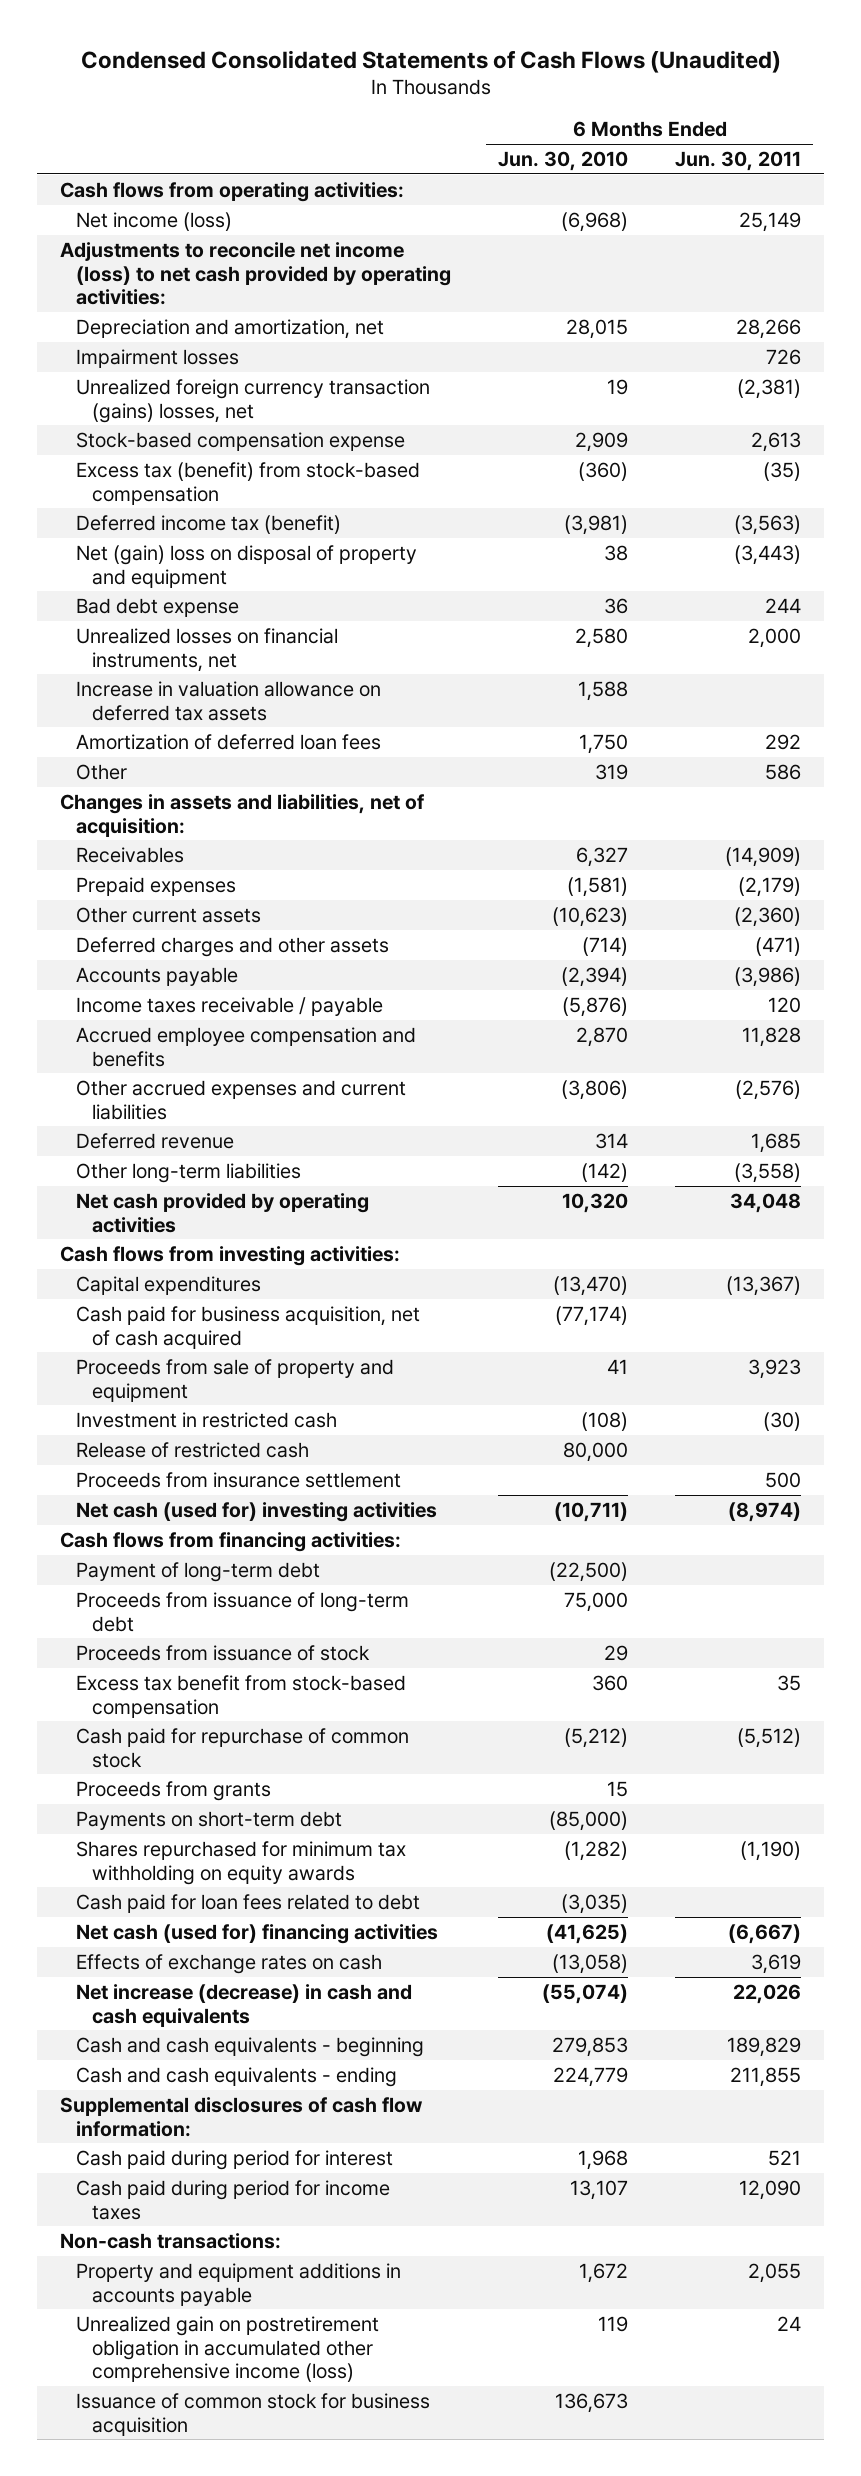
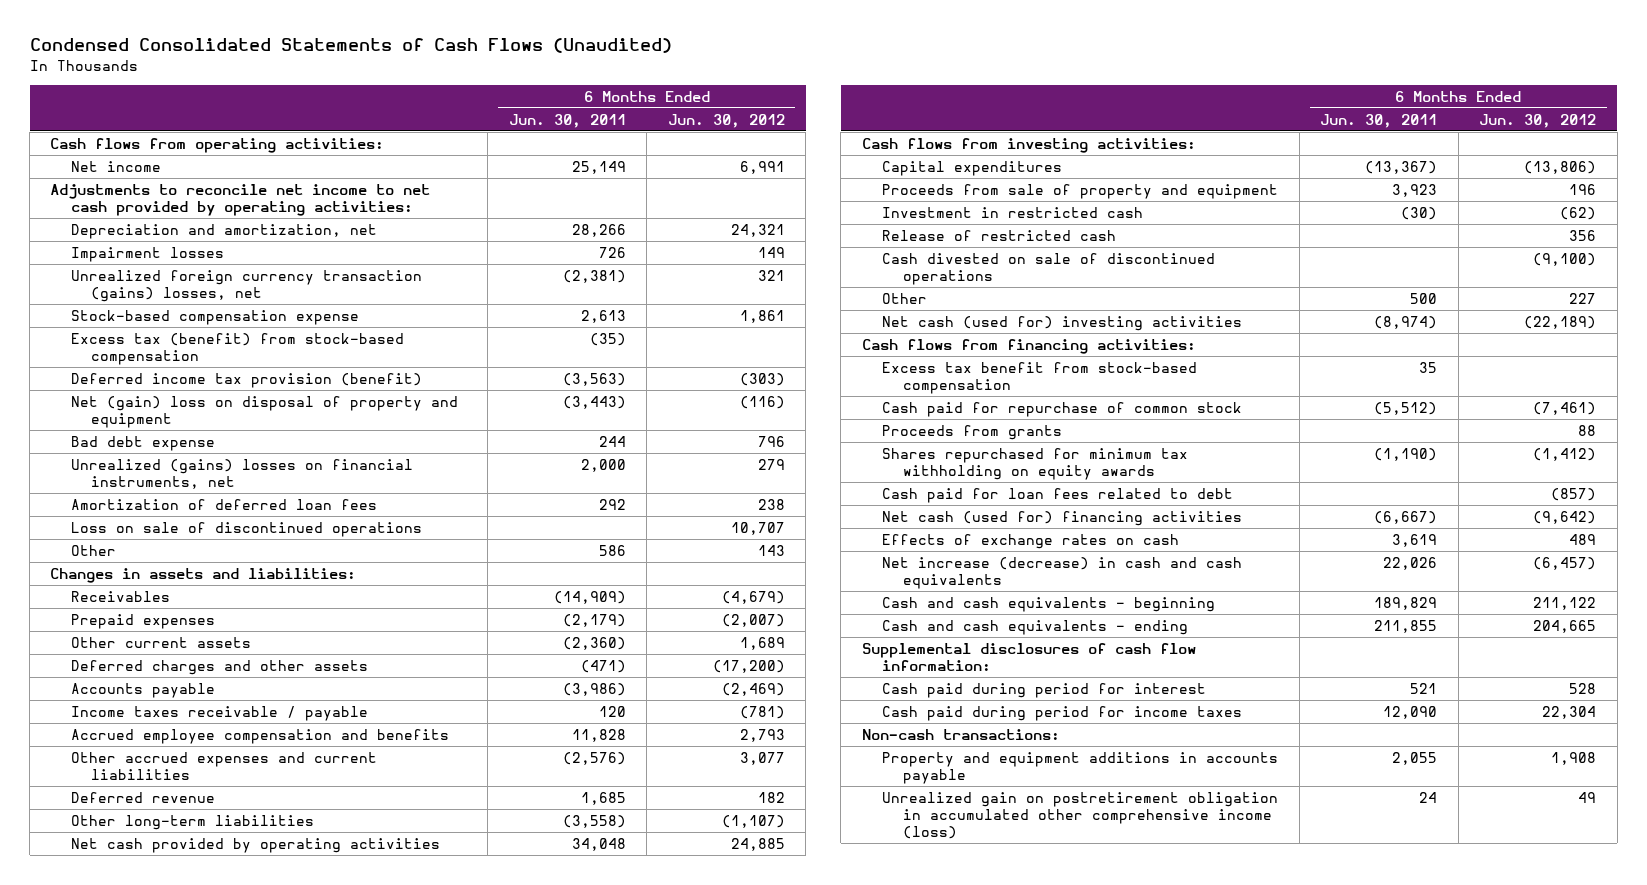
- | 6 Months Ended Jun. 30, 2010 | 6 Months Ended Jun. 30, 2011
+ | 6 Months Ended Jun. 30, 2011 | 6 Months Ended Jun. 30, 2012
- Net income (loss) | (6,968) | 25,149
- Adjustments to reconcile net income (loss) to net cash provided by operating activities:
+ Net income | 25,149 | 6,991
+ Adjustments to reconcile net income to net cash provided by operating activities:
- Deferred income tax (benefit) | (3,981) | (3,563)
+ Deferred income tax provision (benefit) | (3,563) | (303)
- Unrealized losses on financial instruments, net | 2,580 | 2,000
- Increase in valuation allowance on deferred tax assets | 1,588 |
+ Unrealized (gains) losses on financial instruments, net | 2,000 | 279
+ Loss on sale of discontinued operations | | 10,707
- Changes in assets and liabilities, net of acquisition:
+ Changes in assets and liabilities:
- Cash paid for business acquisition, net of cash acquired | (77,174) |
- Proceeds from insurance settlement | | 500
+ Cash divested on sale of discontinued operations | | (9,100)
+ Other | 500 | 227
- Payment of long-term debt | (22,500) |
- Proceeds from issuance of long-term debt | 75,000 |
- Proceeds from issuance of stock | 29 |
- Payments on short-term debt | (85,000) |
- Issuance of common stock for business acquisition | 136,673 |

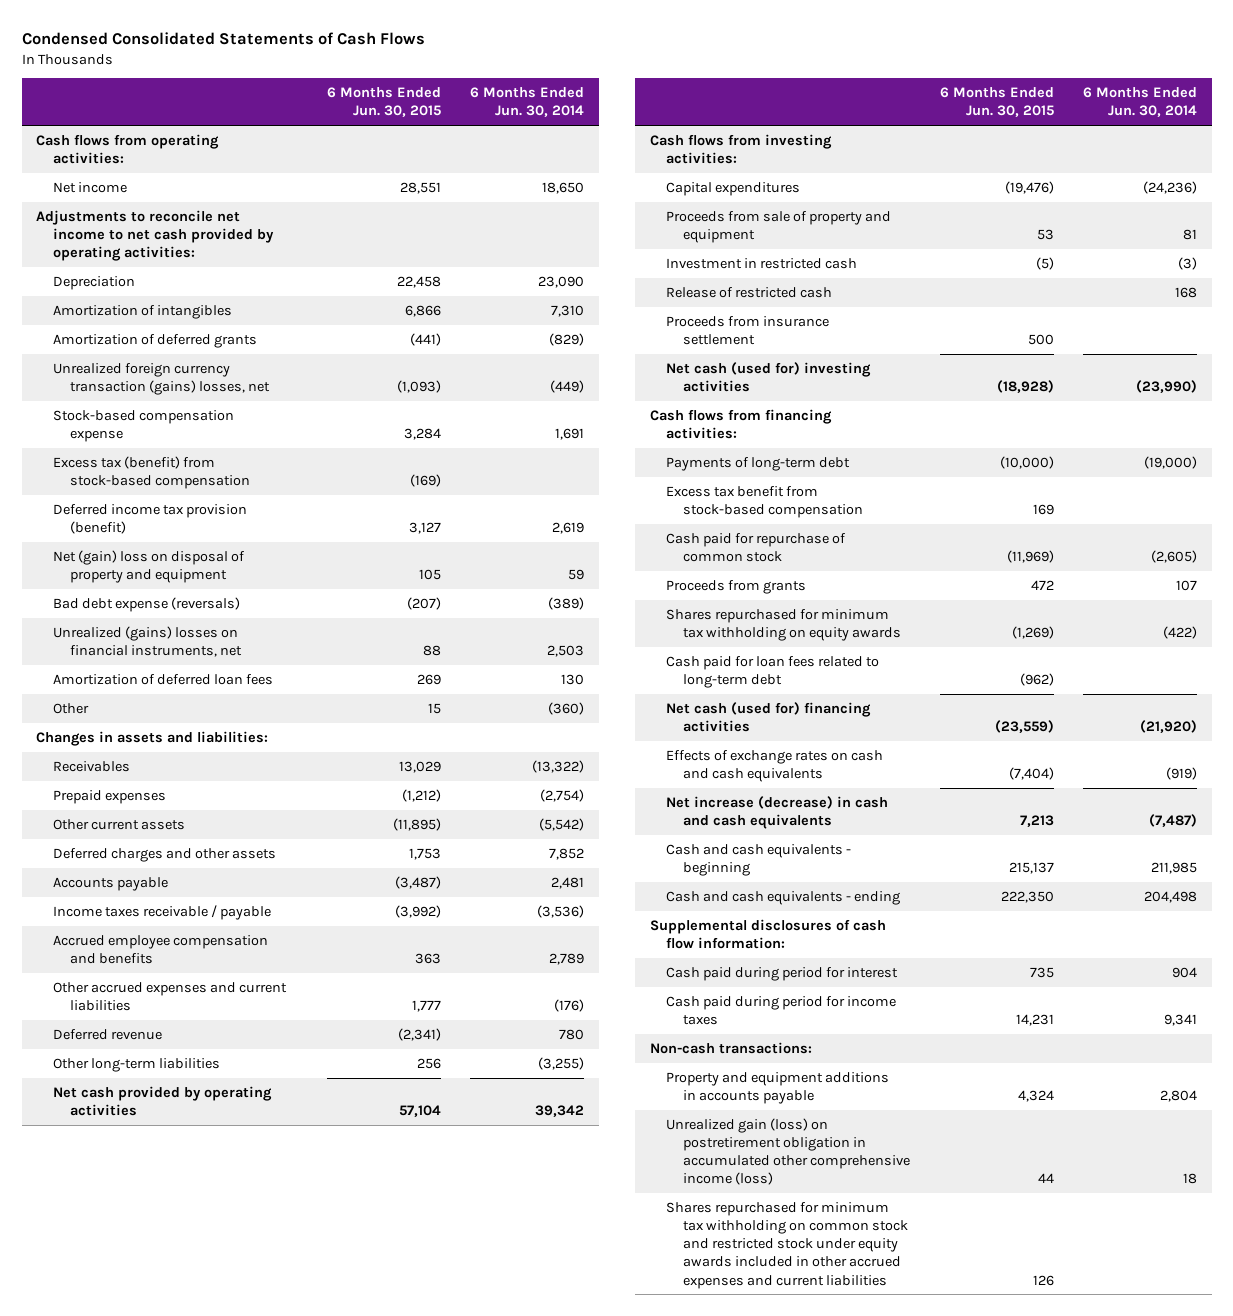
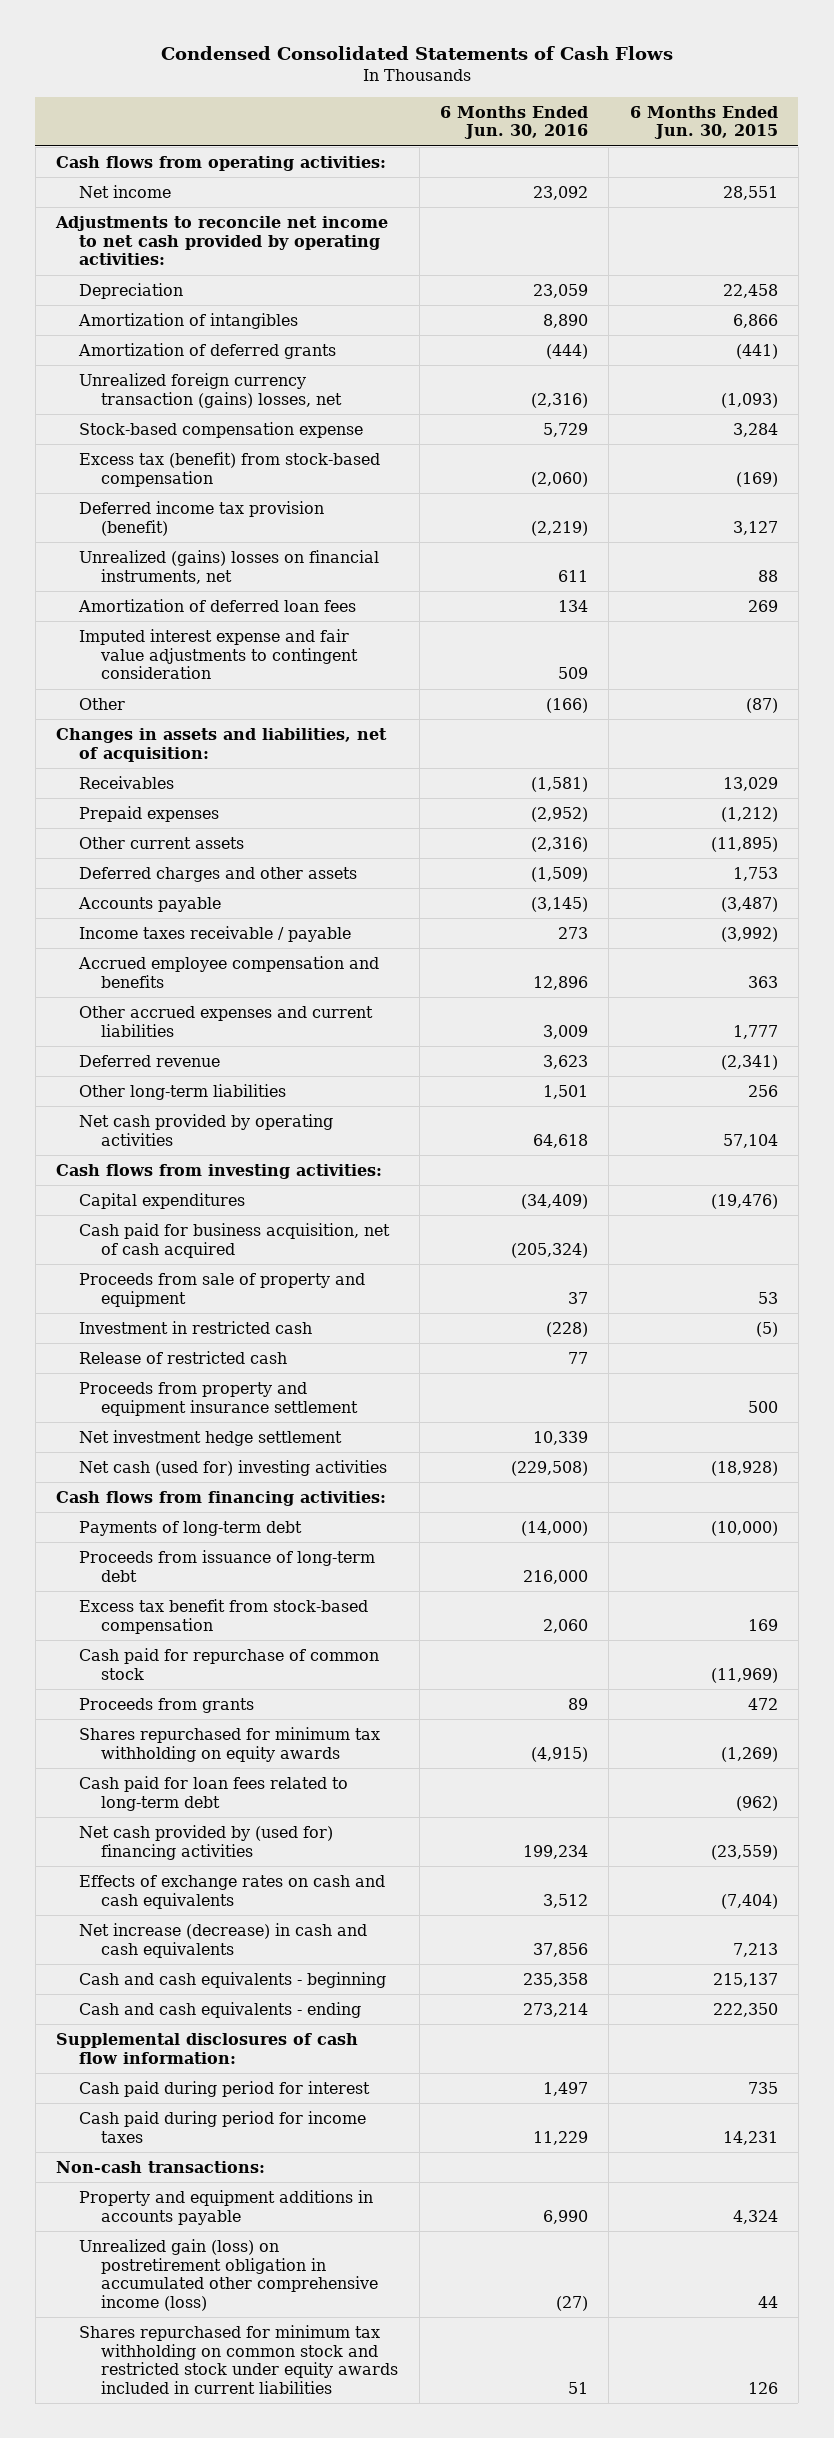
- | 6 Months Ended Jun. 30, 2015 | 6 Months Ended Jun. 30, 2014
+ | 6 Months Ended Jun. 30, 2016 | 6 Months Ended Jun. 30, 2015
- Net (gain) loss on disposal of property and equipment | 105 | 59
- Bad debt expense (reversals) | (207) | (389)
- Other | 15 | (360)
- Changes in assets and liabilities:
+ Imputed interest expense and fair value adjustments to contingent consideration | 509 |
+ Other | (166) | (87)
+ Changes in assets and liabilities, net of acquisition:
+ Cash paid for business acquisition, net of cash acquired | (205,324) |
- Proceeds from insurance settlement | 500 |
+ Proceeds from property and equipment insurance settlement | | 500
+ Net investment hedge settlement | 10,339 |
+ Proceeds from issuance of long-term debt | 216,000 |
- Net cash (used for) financing activities | (23,559) | (21,920)
+ Net cash provided by (used for) financing activities | 199,234 | (23,559)
- Shares repurchased for minimum tax withholding on common stock and restricted stock under equity awards included in other accrued expenses and current liabilities | 126 |
+ Shares repurchased for minimum tax withholding on common stock and restricted stock under equity awards included in current liabilities | 51 | 126

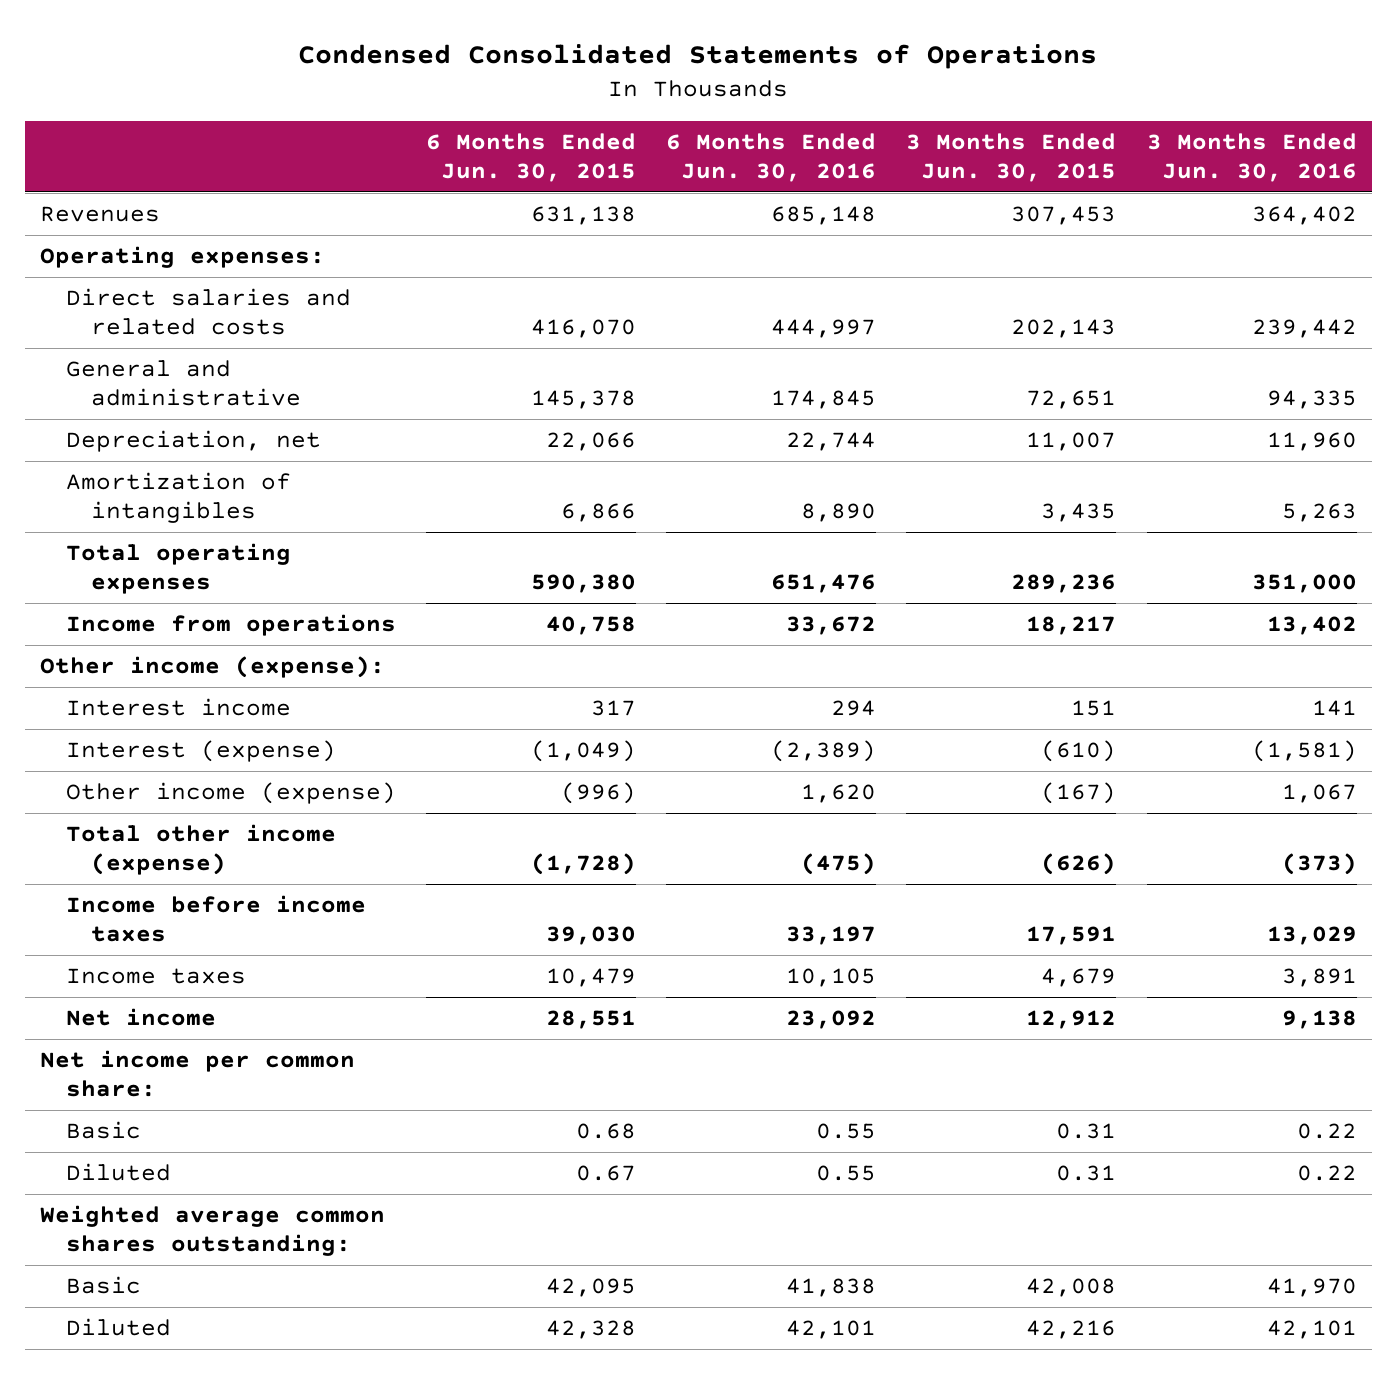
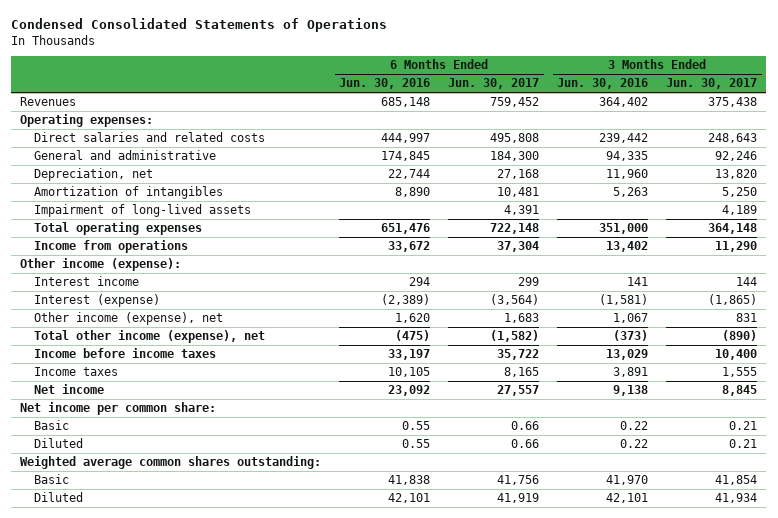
- | 6 Months Ended Jun. 30, 2015 | 6 Months Ended Jun. 30, 2016 | 3 Months Ended Jun. 30, 2015 | 3 Months Ended Jun. 30, 2016
+ | 6 Months Ended Jun. 30, 2016 | 6 Months Ended Jun. 30, 2017 | 3 Months Ended Jun. 30, 2016 | 3 Months Ended Jun. 30, 2017
+ Impairment of long-lived assets | | 4,391 | | 4,189
- Other income (expense) | (996) | 1,620 | (167) | 1,067
- Total other income (expense) | (1,728) | (475) | (626) | (373)
+ Other income (expense), net | 1,620 | 1,683 | 1,067 | 831
+ Total other income (expense), net | (475) | (1,582) | (373) | (890)

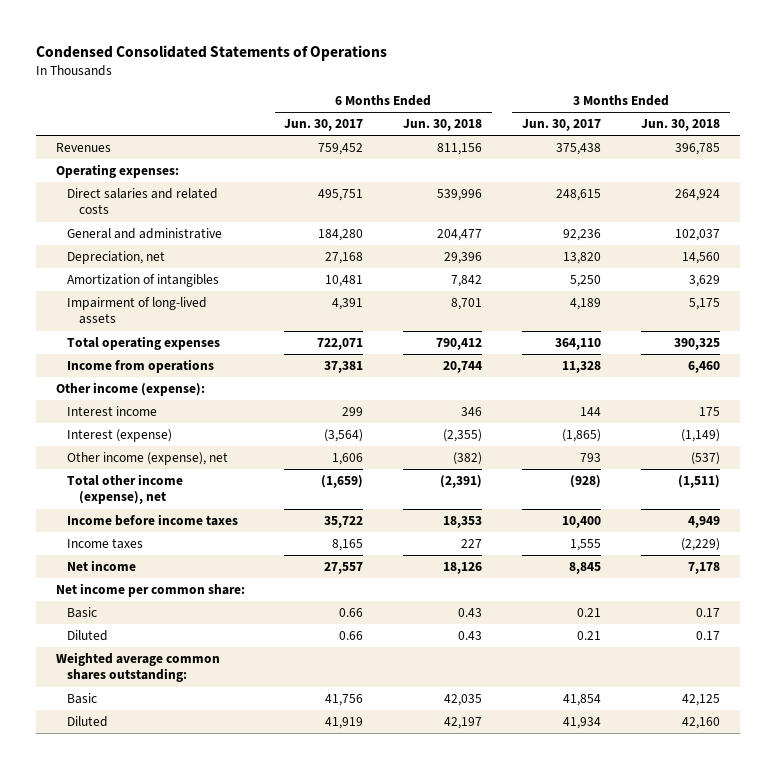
- | 6 Months Ended Jun. 30, 2016 | 6 Months Ended Jun. 30, 2017 | 3 Months Ended Jun. 30, 2016 | 3 Months Ended Jun. 30, 2017
+ | 6 Months Ended Jun. 30, 2017 | 6 Months Ended Jun. 30, 2018 | 3 Months Ended Jun. 30, 2017 | 3 Months Ended Jun. 30, 2018
- Direct salaries and related costs | 444,997 | 495,808 | 239,442 | 248,643
- General and administrative | 174,845 | 184,300 | 94,335 | 92,246
+ Direct salaries and related costs | 495,751 | 539,996 | 248,615 | 264,924
+ General and administrative | 184,280 | 204,477 | 92,236 | 102,037
- Total operating expenses | 651,476 | 722,148 | 351,000 | 364,148
- Income from operations | 33,672 | 37,304 | 13,402 | 11,290
+ Total operating expenses | 722,071 | 790,412 | 364,110 | 390,325
+ Income from operations | 37,381 | 20,744 | 11,328 | 6,460
- Other income (expense), net | 1,620 | 1,683 | 1,067 | 831
- Total other income (expense), net | (475) | (1,582) | (373) | (890)
+ Other income (expense), net | 1,606 | (382) | 793 | (537)
+ Total other income (expense), net | (1,659) | (2,391) | (928) | (1,511)

